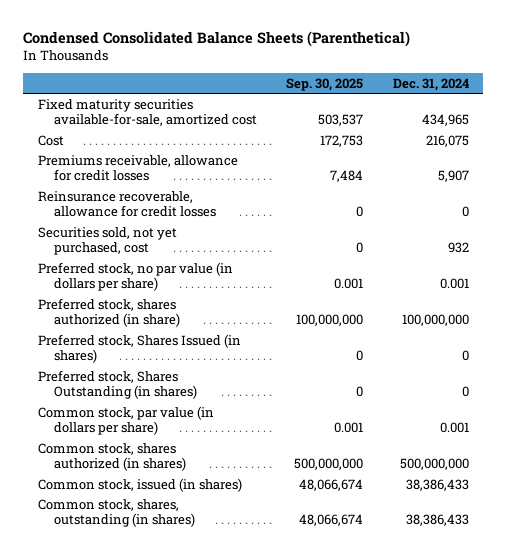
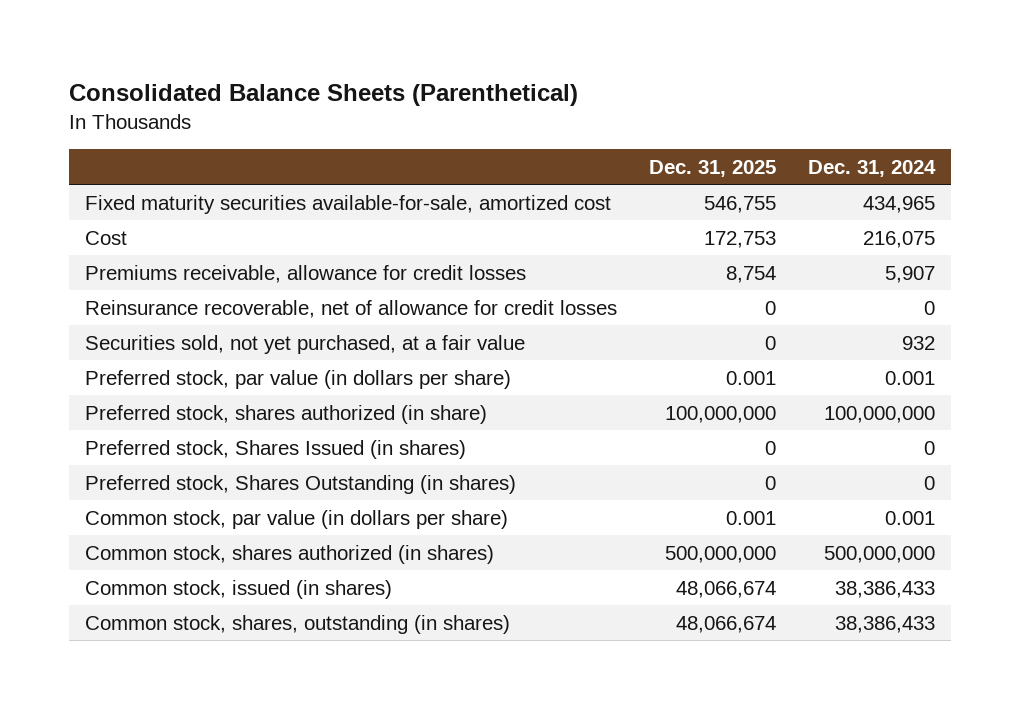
- Condensed Consolidated Balance Sheets (Parenthetical)
+ Consolidated Balance Sheets (Parenthetical)
- | Sep. 30, 2025 | Dec. 31, 2024
+ | Dec. 31, 2025 | Dec. 31, 2024
- Reinsurance recoverable, allowance for credit losses | 0 | 0
- Securities sold, not yet purchased, cost | 0 | 932
- Preferred stock, no par value (in dollars per share) | 0.001 | 0.001
+ Reinsurance recoverable, net of allowance for credit losses | 0 | 0
+ Securities sold, not yet purchased, at a fair value | 0 | 932
+ Preferred stock, par value (in dollars per share) | 0.001 | 0.001

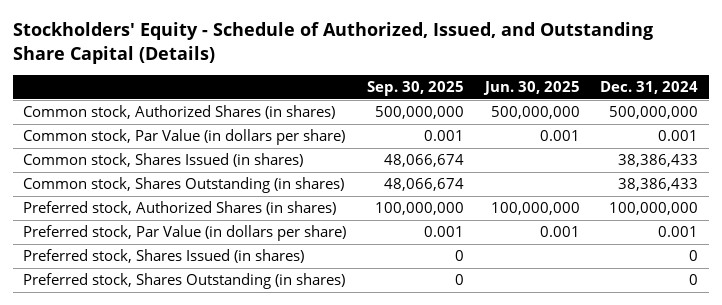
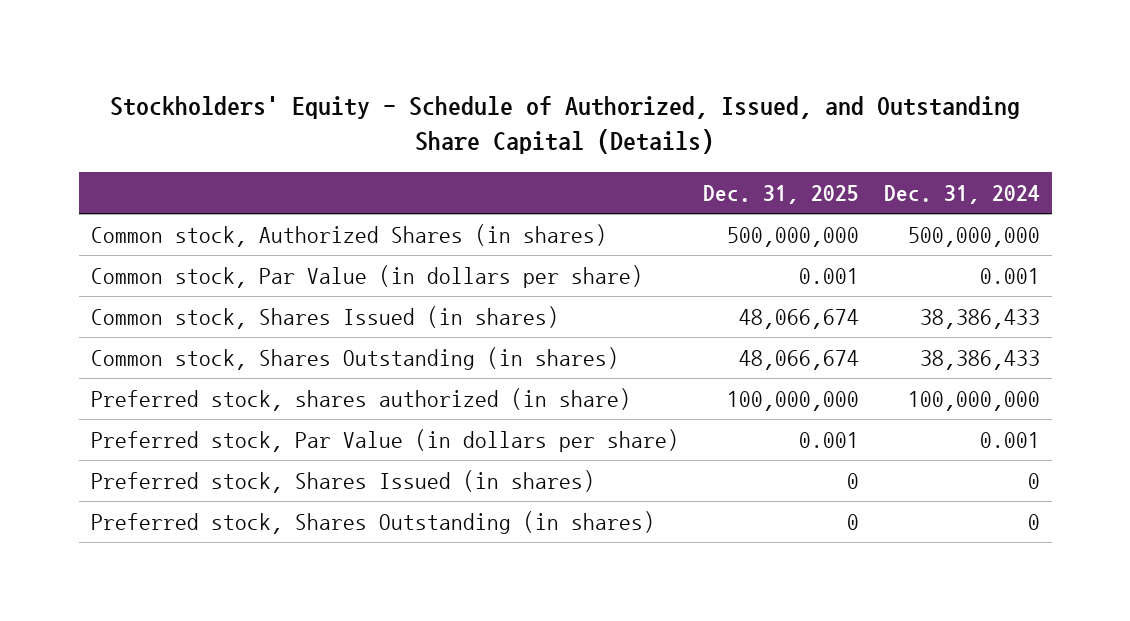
- | Sep. 30, 2025 | Jun. 30, 2025 | Dec. 31, 2024
+ | Dec. 31, 2025 | Dec. 31, 2024
- Preferred stock, Authorized Shares (in shares) | 100,000,000 | 100,000,000 | 100,000,000
+ Preferred stock, shares authorized (in share) | 100,000,000 | 100,000,000

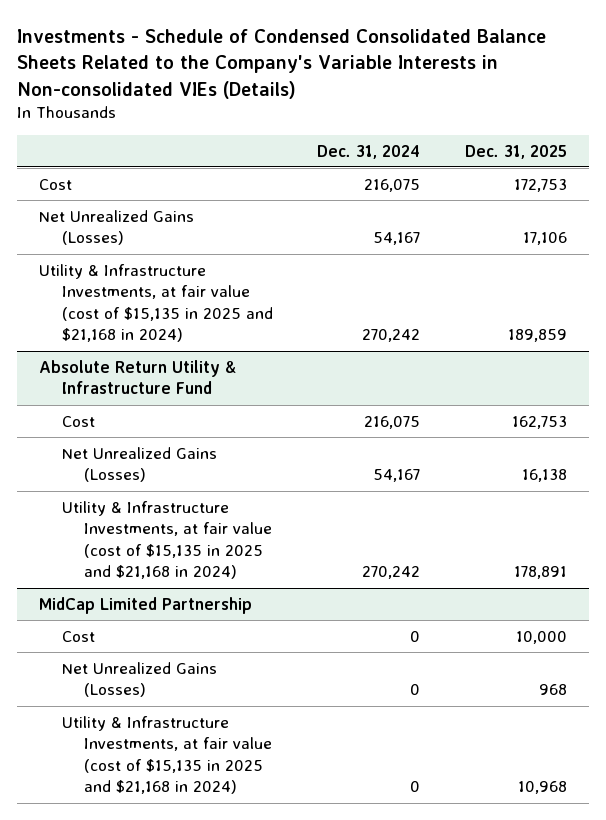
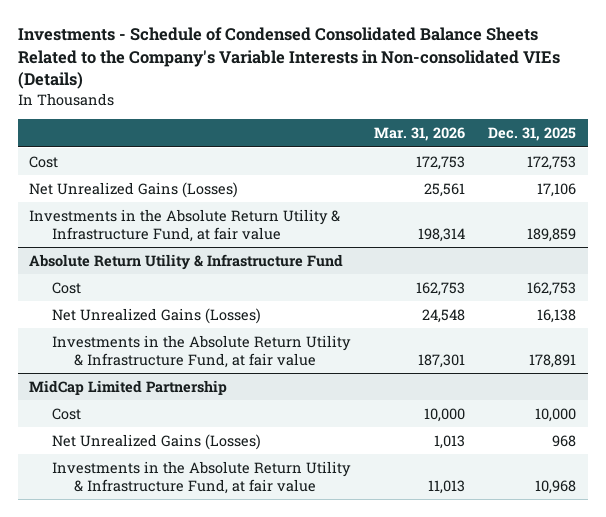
- | Dec. 31, 2024 | Dec. 31, 2025
+ | Mar. 31, 2026 | Dec. 31, 2025
- Utility & Infrastructure Investments, at fair value (cost of $15,135 in 2025 and $21,168 in 2024) | 270,242 | 189,859
+ Investments in the Absolute Return Utility & Infrastructure Fund, at fair value | 198,314 | 189,859
@ Absolute Return Utility & Infrastructure Fund
- Utility & Infrastructure Investments, at fair value (cost of $15,135 in 2025 and $21,168 in 2024) | 270,242 | 178,891
+ Investments in the Absolute Return Utility & Infrastructure Fund, at fair value | 187,301 | 178,891
@ MidCap Limited Partnership
- Utility & Infrastructure Investments, at fair value (cost of $15,135 in 2025 and $21,168 in 2024) | 0 | 10,968
+ Investments in the Absolute Return Utility & Infrastructure Fund, at fair value | 11,013 | 10,968

